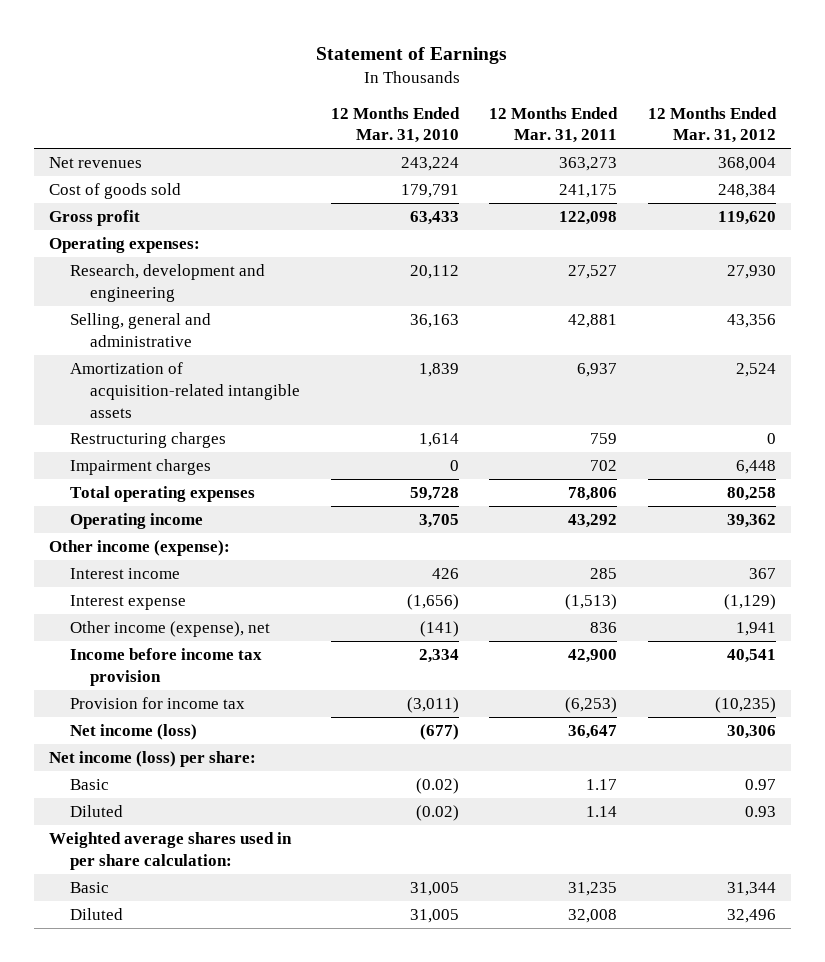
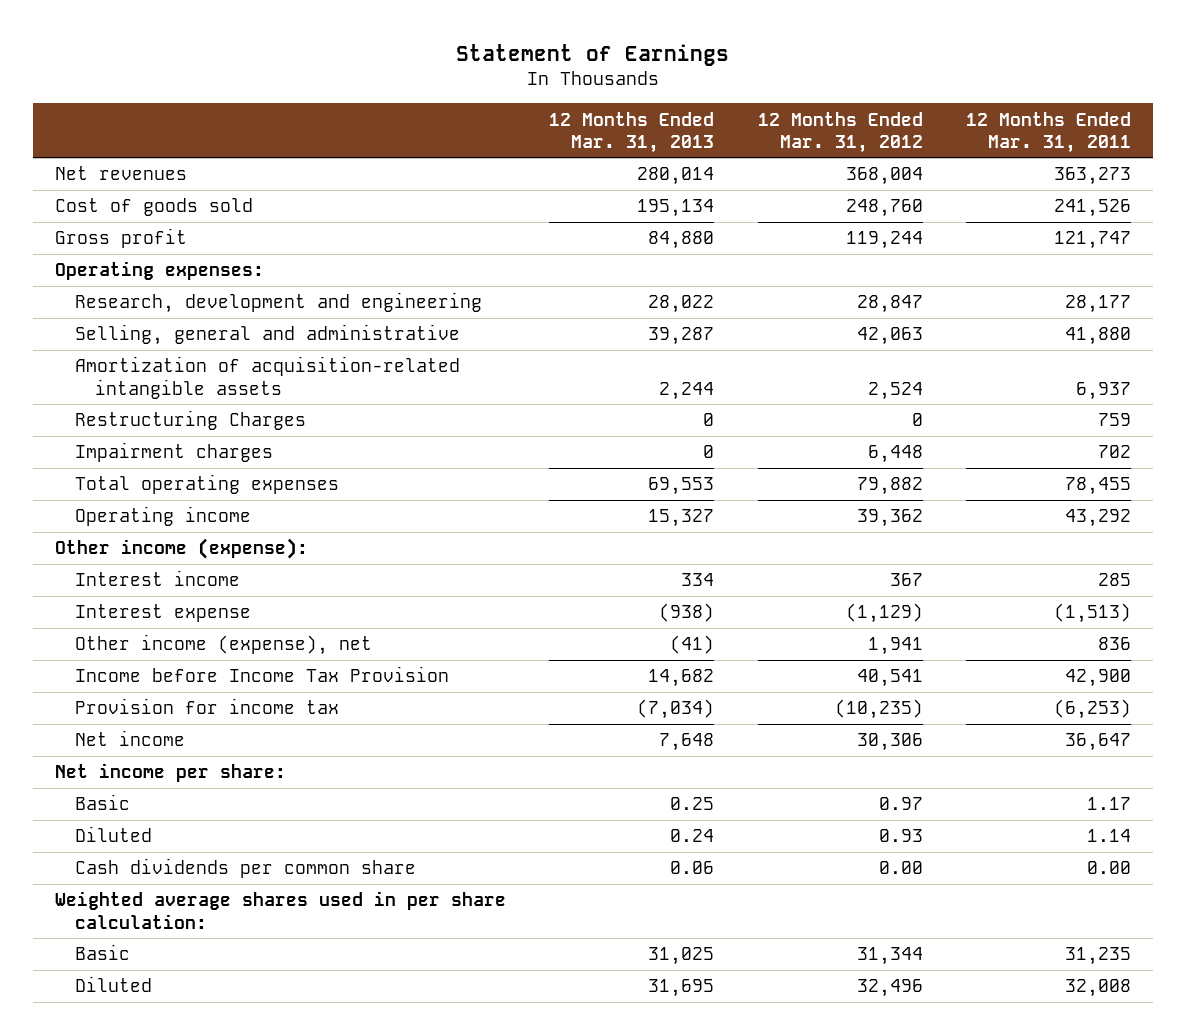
- | 12 Months Ended Mar. 31, 2010 | 12 Months Ended Mar. 31, 2011 | 12 Months Ended Mar. 31, 2012
+ | 12 Months Ended Mar. 31, 2013 | 12 Months Ended Mar. 31, 2012 | 12 Months Ended Mar. 31, 2011
- Cost of goods sold | 179,791 | 241,175 | 248,384
- Gross profit | 63,433 | 122,098 | 119,620
+ Cost of goods sold | 195,134 | 248,760 | 241,526
+ Gross profit | 84,880 | 119,244 | 121,747
- Research, development and engineering | 20,112 | 27,527 | 27,930
- Selling, general and administrative | 36,163 | 42,881 | 43,356
+ Research, development and engineering | 28,022 | 28,847 | 28,177
+ Selling, general and administrative | 39,287 | 42,063 | 41,880
- Restructuring charges | 1,614 | 759 | 0
+ Restructuring Charges | 0 | 0 | 759
- Total operating expenses | 59,728 | 78,806 | 80,258
+ Total operating expenses | 69,553 | 79,882 | 78,455
- Income before income tax provision | 2,334 | 42,900 | 40,541
+ Income before Income Tax Provision | 14,682 | 40,541 | 42,900
- Net income (loss) | (677) | 36,647 | 30,306
- Net income (loss) per share:
+ Net income | 7,648 | 30,306 | 36,647
+ Net income per share:
+ Cash dividends per common share | 0.06 | 0.00 | 0.00

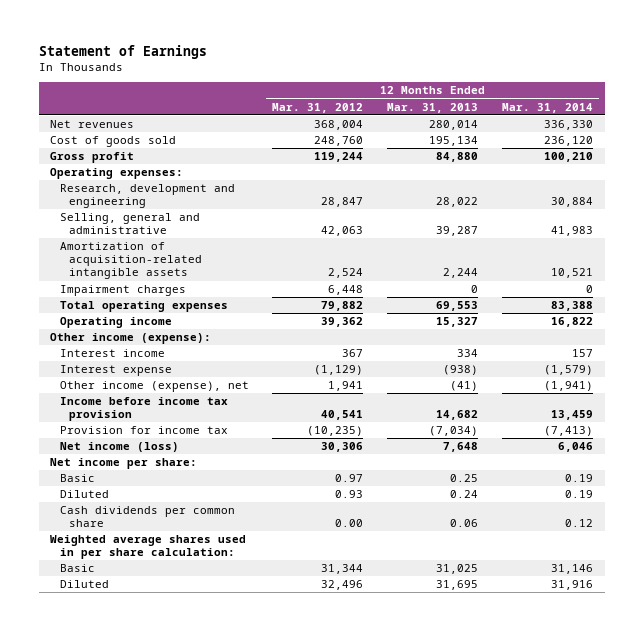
- | 12 Months Ended Mar. 31, 2013 | 12 Months Ended Mar. 31, 2012 | 12 Months Ended Mar. 31, 2011
+ | 12 Months Ended Mar. 31, 2012 | 12 Months Ended Mar. 31, 2013 | 12 Months Ended Mar. 31, 2014
- Restructuring Charges | 0 | 0 | 759
- Income before Income Tax Provision | 14,682 | 40,541 | 42,900
+ Income before income tax provision | 40,541 | 14,682 | 13,459
- Net income | 7,648 | 30,306 | 36,647
+ Net income (loss) | 30,306 | 7,648 | 6,046

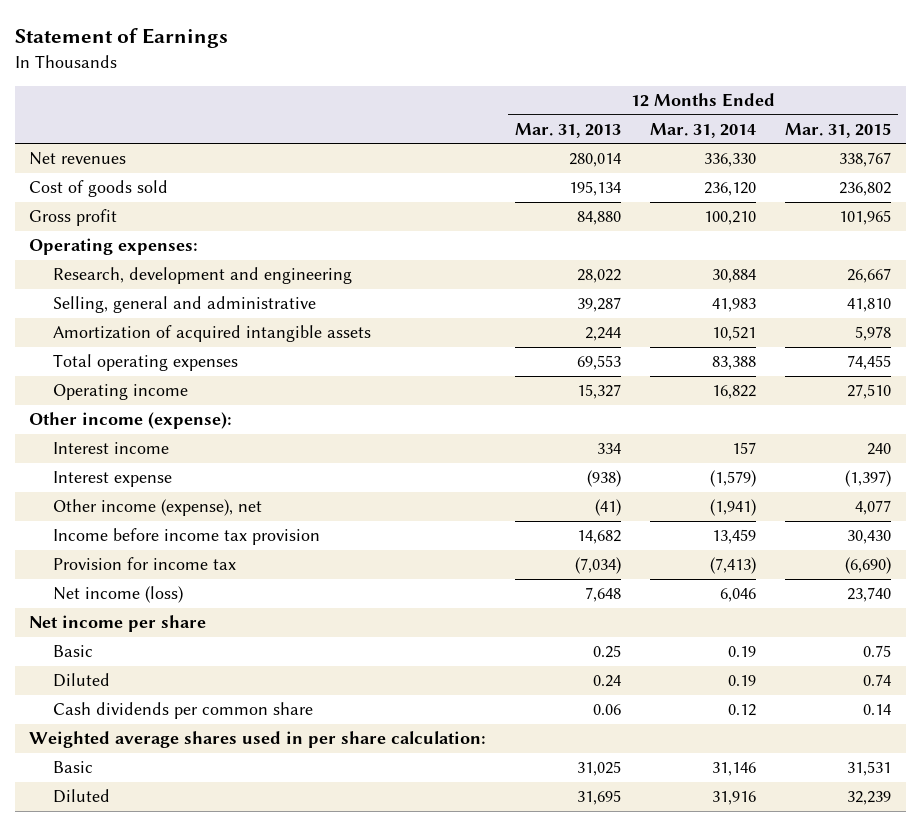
- | 12 Months Ended Mar. 31, 2012 | 12 Months Ended Mar. 31, 2013 | 12 Months Ended Mar. 31, 2014
+ | 12 Months Ended Mar. 31, 2013 | 12 Months Ended Mar. 31, 2014 | 12 Months Ended Mar. 31, 2015
- Amortization of acquisition-related intangible assets | 2,524 | 2,244 | 10,521
- Impairment charges | 6,448 | 0 | 0
+ Amortization of acquired intangible assets | 2,244 | 10,521 | 5,978
- Net income per share:
+ Net income per share

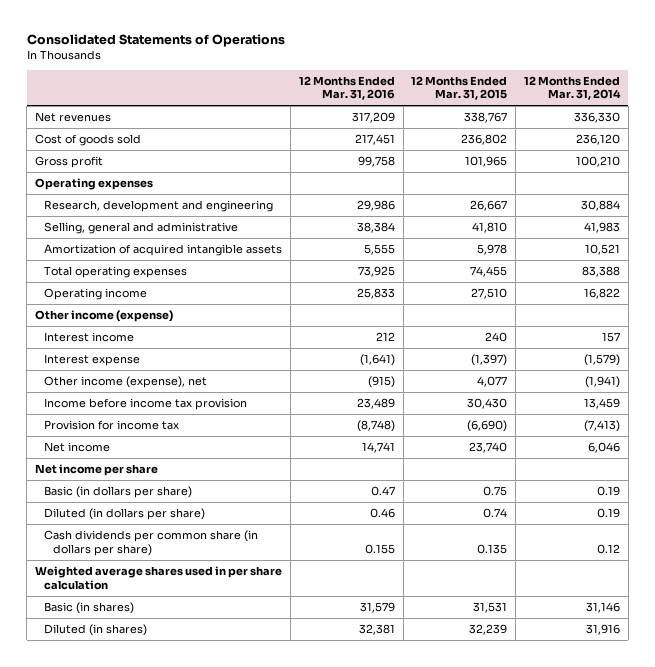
- Statement of Earnings
+ Consolidated Statements of Operations
- | 12 Months Ended Mar. 31, 2013 | 12 Months Ended Mar. 31, 2014 | 12 Months Ended Mar. 31, 2015
+ | 12 Months Ended Mar. 31, 2016 | 12 Months Ended Mar. 31, 2015 | 12 Months Ended Mar. 31, 2014
- Operating expenses:
+ Operating expenses
- Other income (expense):
+ Other income (expense)
- Net income (loss) | 7,648 | 6,046 | 23,740
+ Net income | 14,741 | 23,740 | 6,046
- Basic | 0.25 | 0.19 | 0.75
- Diluted | 0.24 | 0.19 | 0.74
- Cash dividends per common share | 0.06 | 0.12 | 0.14
- Weighted average shares used in per share calculation:
- Basic | 31,025 | 31,146 | 31,531
- Diluted | 31,695 | 31,916 | 32,239
+ Basic (in dollars per share) | 0.47 | 0.75 | 0.19
+ Diluted (in dollars per share) | 0.46 | 0.74 | 0.19
+ Cash dividends per common share (in dollars per share) | 0.155 | 0.135 | 0.12
+ Weighted average shares used in per share calculation
+ Basic (in shares) | 31,579 | 31,531 | 31,146
+ Diluted (in shares) | 32,381 | 32,239 | 31,916

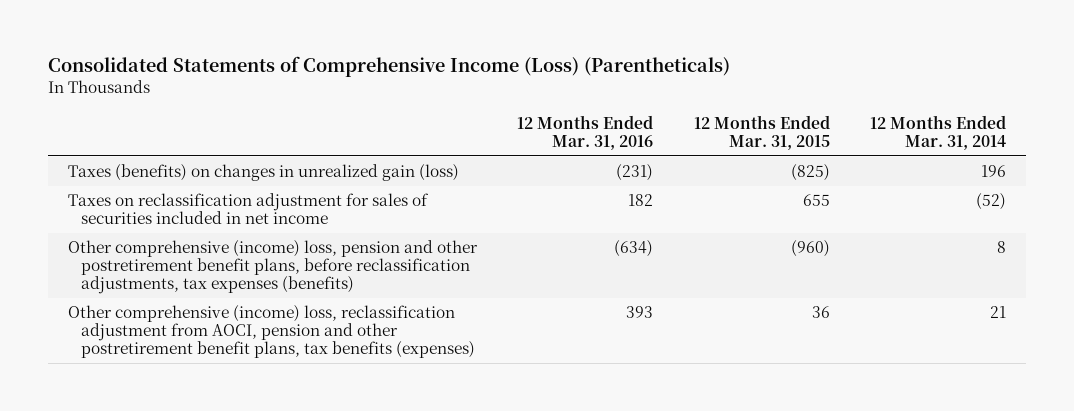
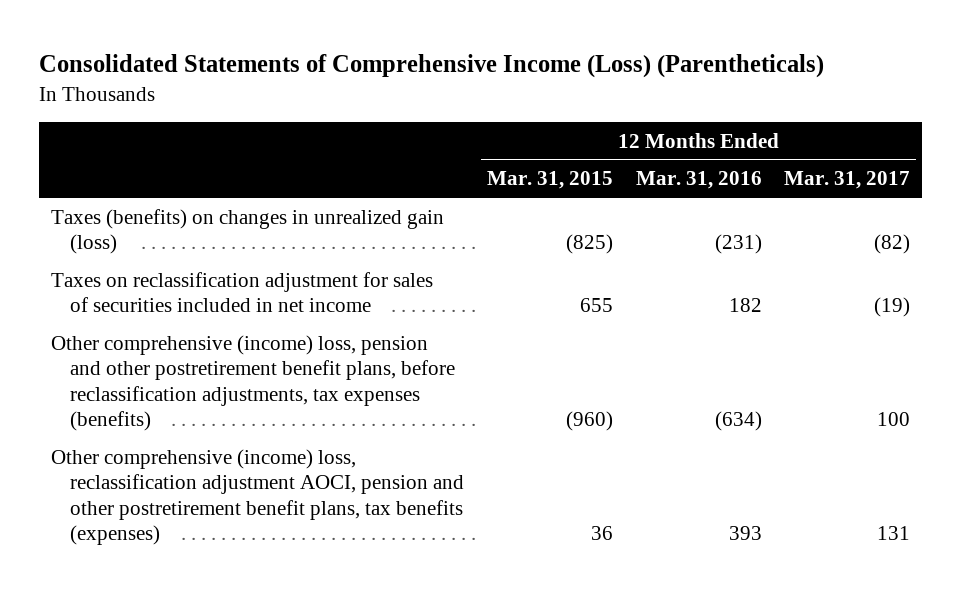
- | 12 Months Ended Mar. 31, 2016 | 12 Months Ended Mar. 31, 2015 | 12 Months Ended Mar. 31, 2014
+ | 12 Months Ended Mar. 31, 2015 | 12 Months Ended Mar. 31, 2016 | 12 Months Ended Mar. 31, 2017
- Other comprehensive (income) loss, reclassification adjustment from AOCI, pension and other postretirement benefit plans, tax benefits (expenses) | 393 | 36 | 21
+ Other comprehensive (income) loss, reclassification adjustment AOCI, pension and other postretirement benefit plans, tax benefits (expenses) | 36 | 393 | 131

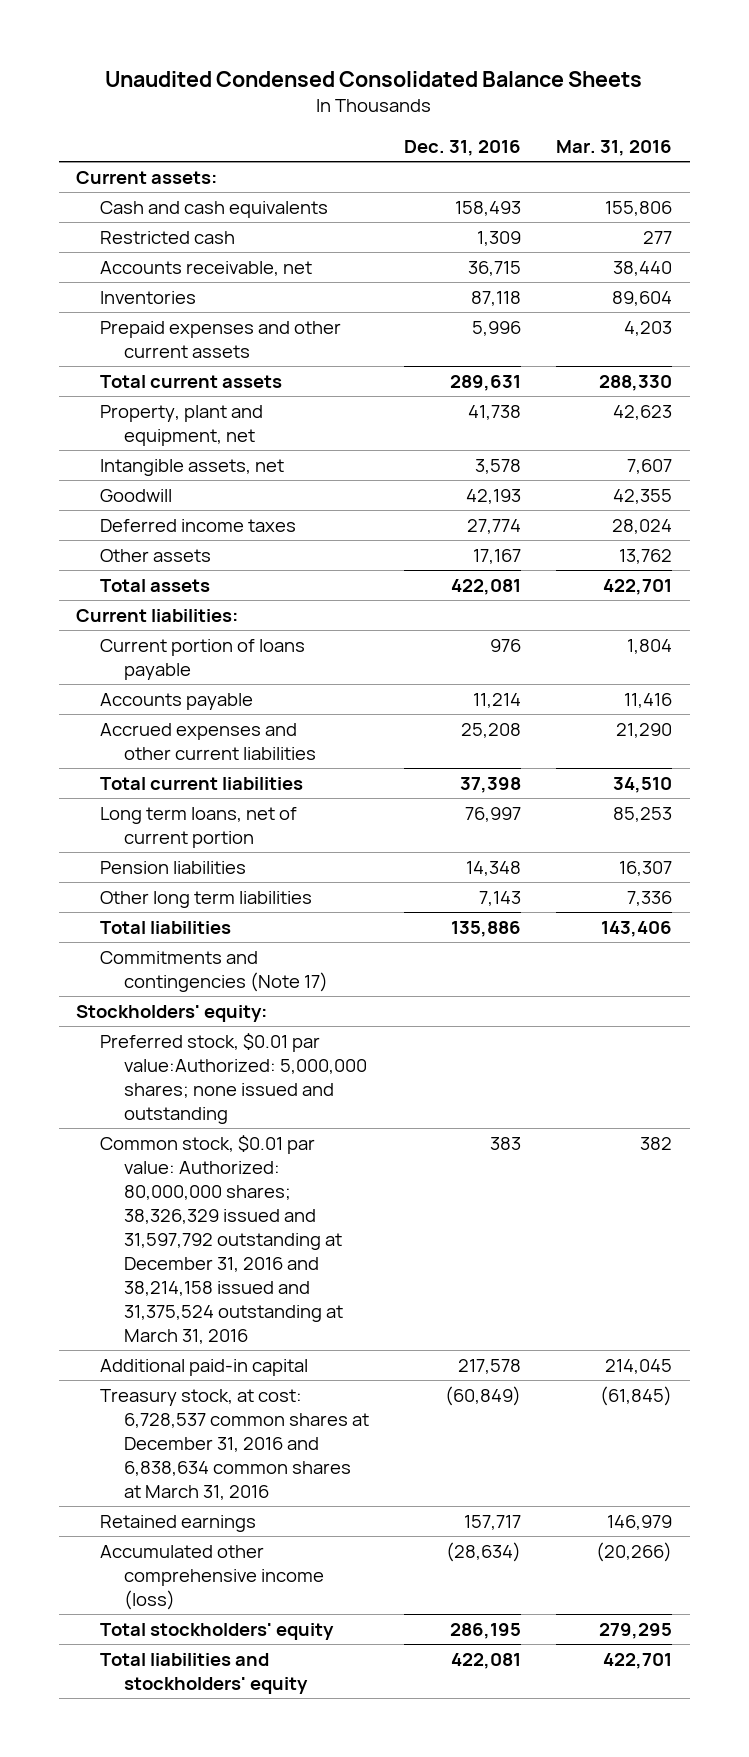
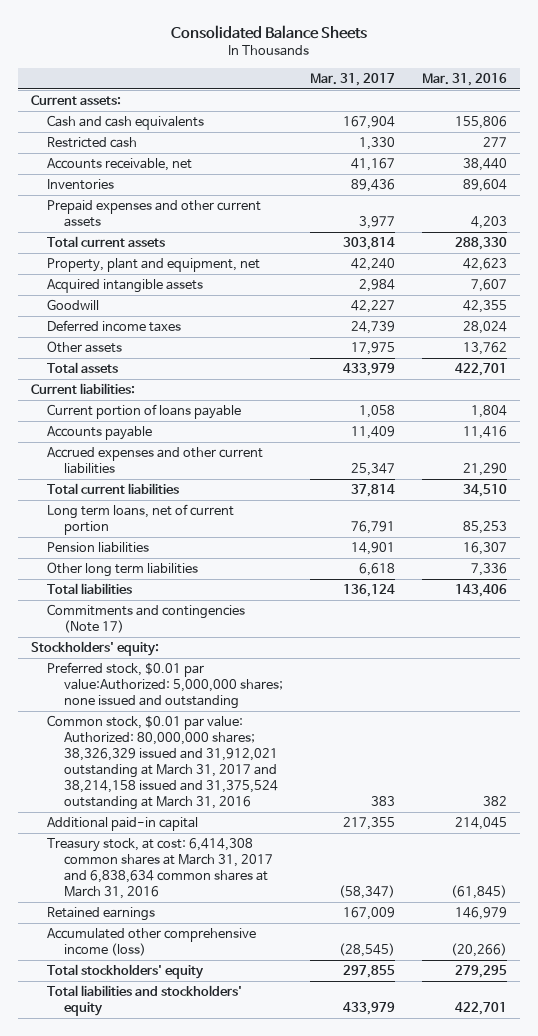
- Unaudited Condensed Consolidated Balance Sheets
+ Consolidated Balance Sheets
- | Dec. 31, 2016 | Mar. 31, 2016
+ | Mar. 31, 2017 | Mar. 31, 2016
- Intangible assets, net | 3,578 | 7,607
+ Acquired intangible assets | 2,984 | 7,607
- Common stock, $0.01 par value: Authorized: 80,000,000 shares; 38,326,329 issued and 31,597,792 outstanding at December 31, 2016 and 38,214,158 issued and 31,375,524 outstanding at March 31, 2016 | 383 | 382
+ Common stock, $0.01 par value: Authorized: 80,000,000 shares; 38,326,329 issued and 31,912,021 outstanding at March 31, 2017 and 38,214,158 issued and 31,375,524 outstanding at March 31, 2016 | 383 | 382
- Treasury stock, at cost: 6,728,537 common shares at December 31, 2016 and 6,838,634 common shares at March 31, 2016 | (60,849) | (61,845)
+ Treasury stock, at cost: 6,414,308 common shares at March 31, 2017 and 6,838,634 common shares at March 31, 2016 | (58,347) | (61,845)

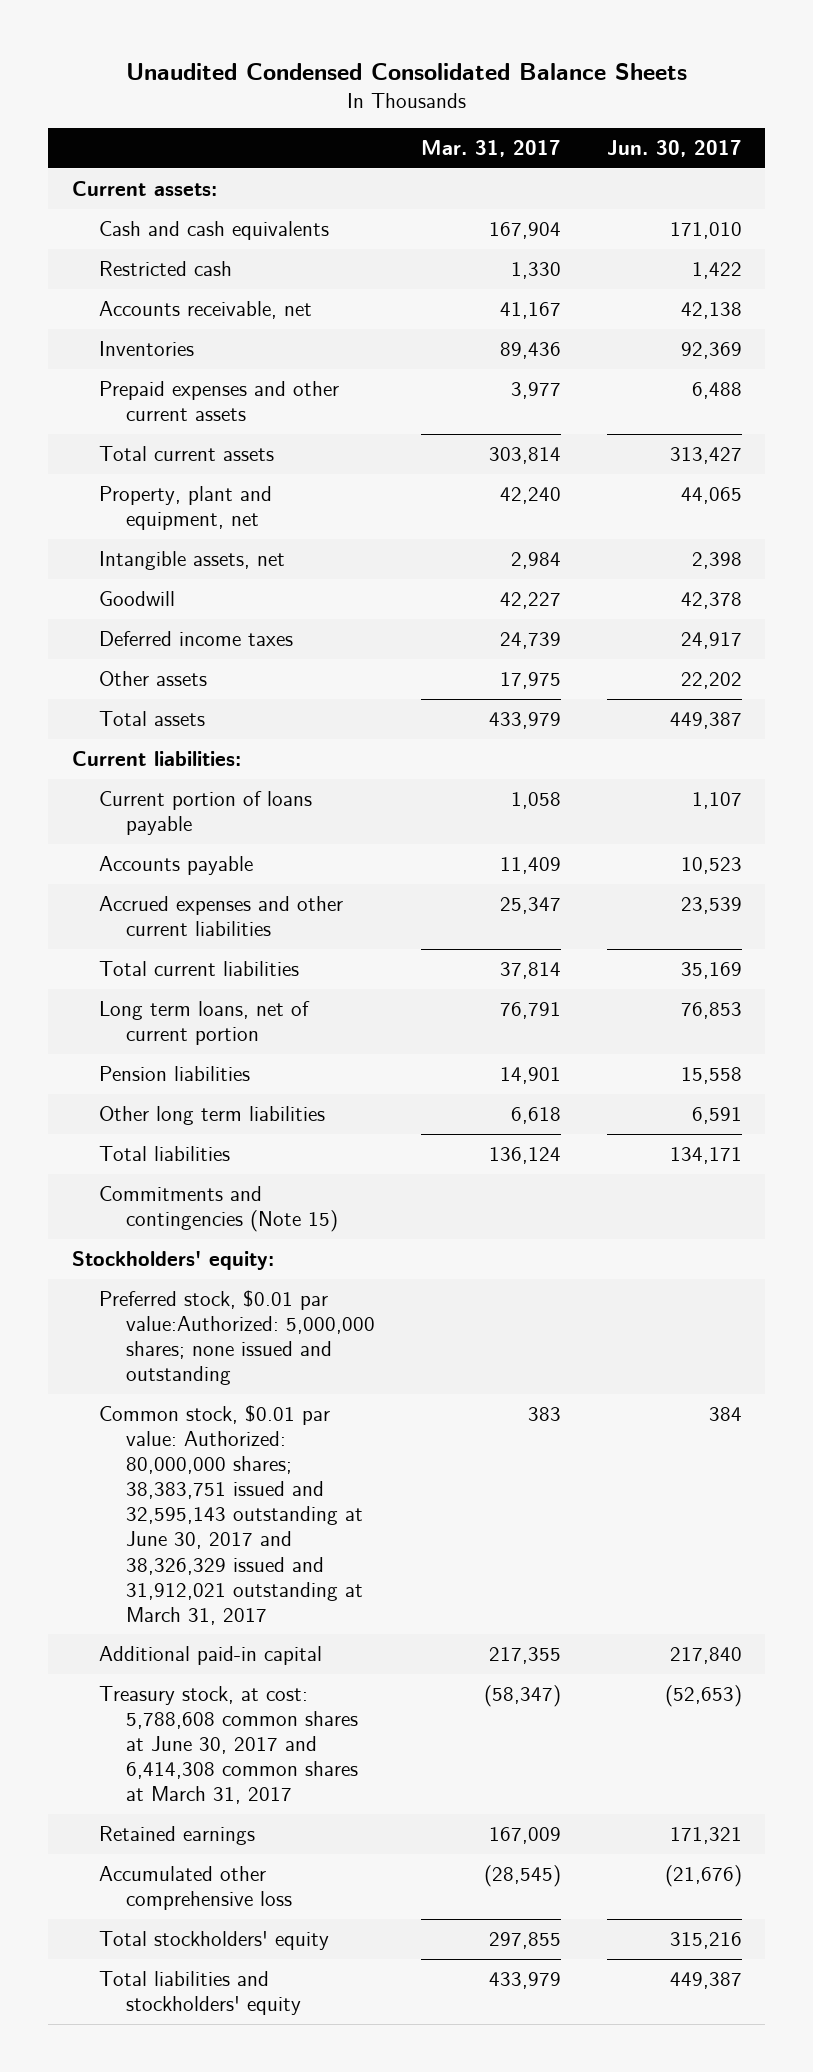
- Consolidated Balance Sheets
+ Unaudited Condensed Consolidated Balance Sheets
- | Mar. 31, 2017 | Mar. 31, 2016
+ | Mar. 31, 2017 | Jun. 30, 2017
- Acquired intangible assets | 2,984 | 7,607
+ Intangible assets, net | 2,984 | 2,398
- Commitments and contingencies (Note 17)
+ Commitments and contingencies (Note 15)
- Common stock, $0.01 par value: Authorized: 80,000,000 shares; 38,326,329 issued and 31,912,021 outstanding at March 31, 2017 and 38,214,158 issued and 31,375,524 outstanding at March 31, 2016 | 383 | 382
+ Common stock, $0.01 par value: Authorized: 80,000,000 shares; 38,383,751 issued and 32,595,143 outstanding at June 30, 2017 and 38,326,329 issued and 31,912,021 outstanding at March 31, 2017 | 383 | 384
- Treasury stock, at cost: 6,414,308 common shares at March 31, 2017 and 6,838,634 common shares at March 31, 2016 | (58,347) | (61,845)
+ Treasury stock, at cost: 5,788,608 common shares at June 30, 2017 and 6,414,308 common shares at March 31, 2017 | (58,347) | (52,653)
- Accumulated other comprehensive income (loss) | (28,545) | (20,266)
+ Accumulated other comprehensive loss | (28,545) | (21,676)

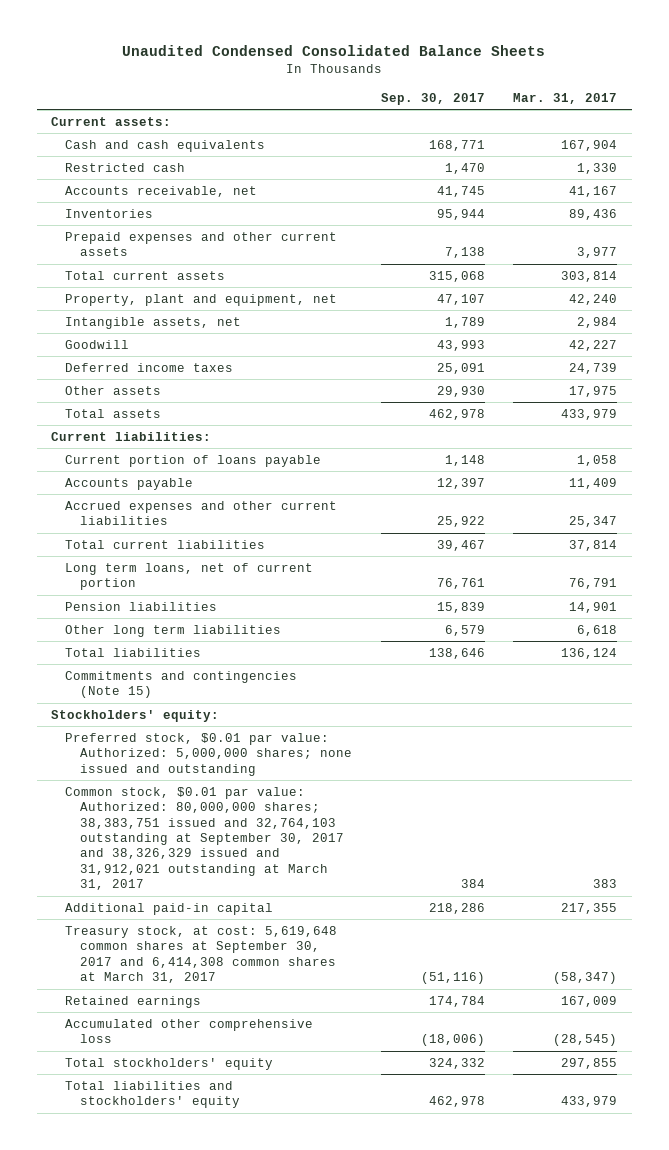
- | Mar. 31, 2017 | Jun. 30, 2017
+ | Sep. 30, 2017 | Mar. 31, 2017
- Preferred stock, $0.01 par value:Authorized: 5,000,000 shares; none issued and outstanding
- Common stock, $0.01 par value: Authorized: 80,000,000 shares; 38,383,751 issued and 32,595,143 outstanding at June 30, 2017 and 38,326,329 issued and 31,912,021 outstanding at March 31, 2017 | 383 | 384
+ Preferred stock, $0.01 par value: Authorized: 5,000,000 shares; none issued and outstanding
+ Common stock, $0.01 par value: Authorized: 80,000,000 shares; 38,383,751 issued and 32,764,103 outstanding at September 30, 2017 and 38,326,329 issued and 31,912,021 outstanding at March 31, 2017 | 384 | 383
- Treasury stock, at cost: 5,788,608 common shares at June 30, 2017 and 6,414,308 common shares at March 31, 2017 | (58,347) | (52,653)
+ Treasury stock, at cost: 5,619,648 common shares at September 30, 2017 and 6,414,308 common shares at March 31, 2017 | (51,116) | (58,347)

